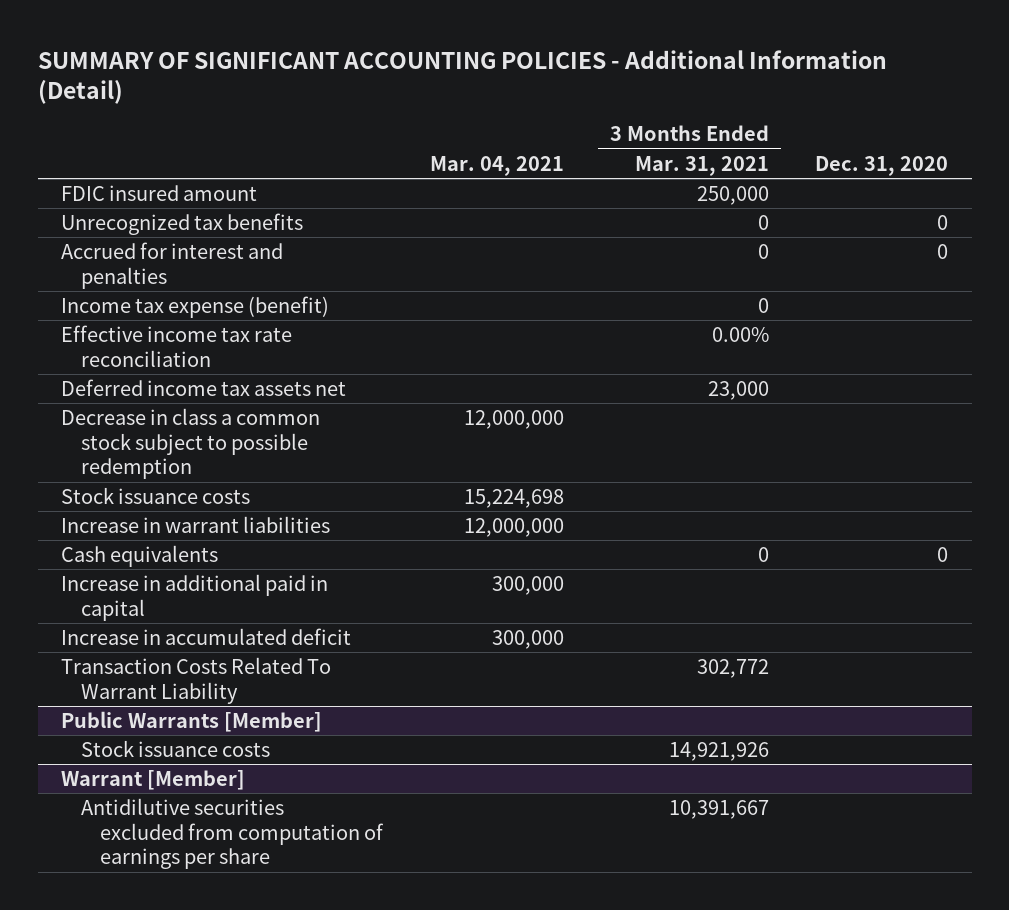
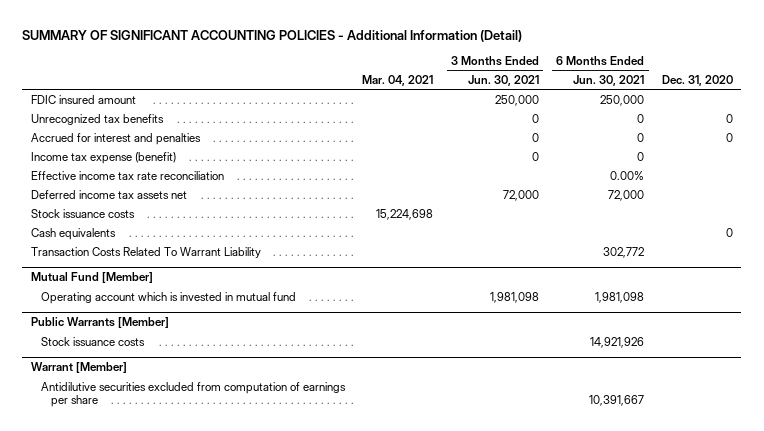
- | Mar. 04, 2021 | 3 Months Ended Mar. 31, 2021 | Dec. 31, 2020
+ | Mar. 04, 2021 | 3 Months Ended Jun. 30, 2021 | 6 Months Ended Jun. 30, 2021 | Dec. 31, 2020
- Decrease in class a common stock subject to possible redemption | 12,000,000 | |
- Increase in warrant liabilities | 12,000,000 | |
- Increase in additional paid in capital | 300,000 | |
- Increase in accumulated deficit | 300,000 | |
+ Mutual Fund [Member]
+ Operating account which is invested in mutual fund | | 1,981,098 | 1,981,098 |

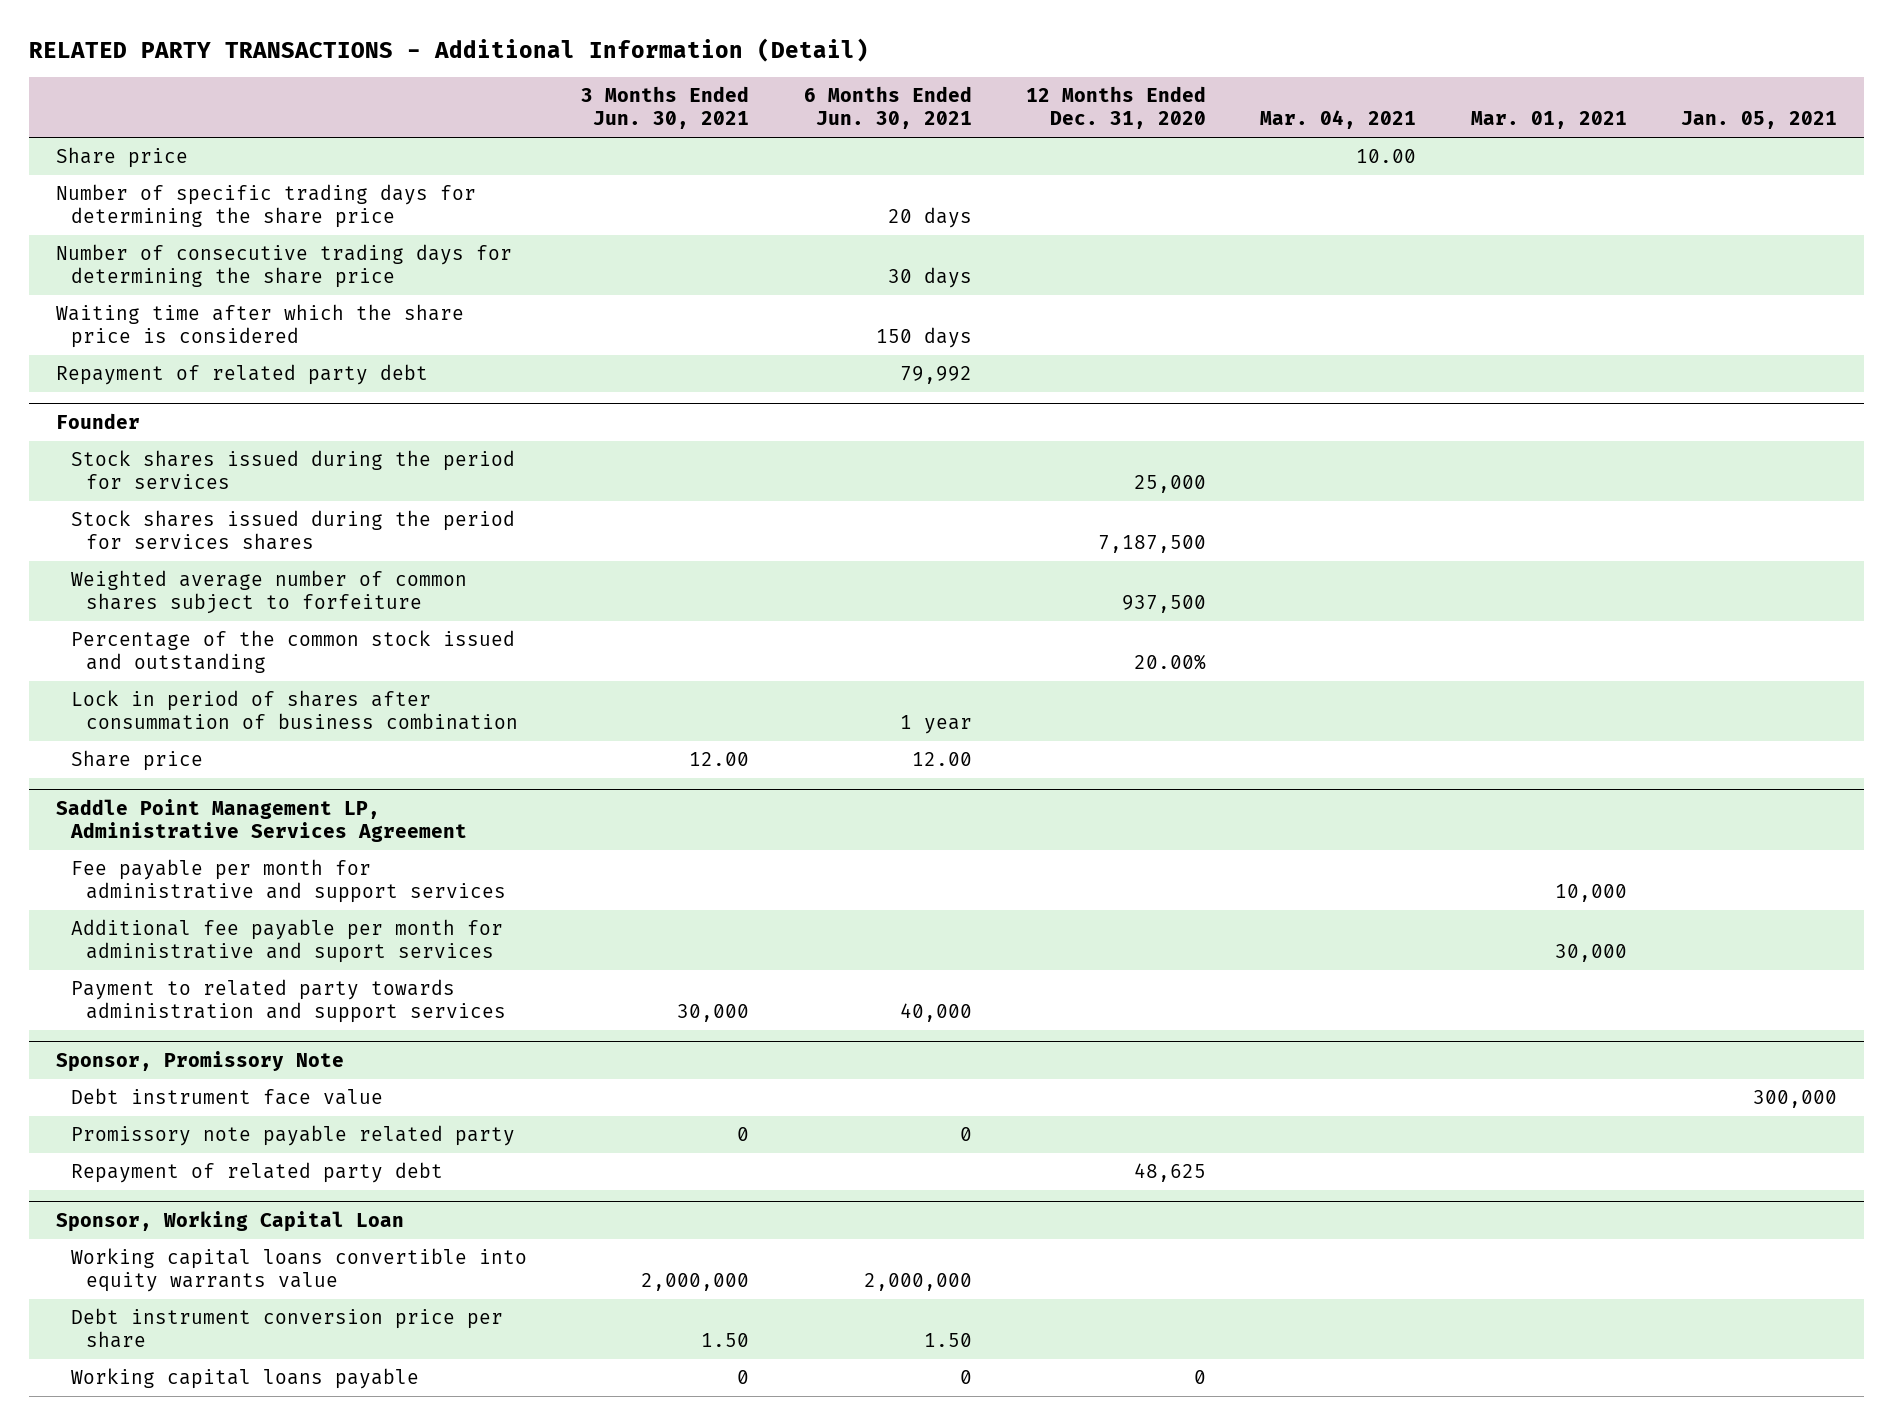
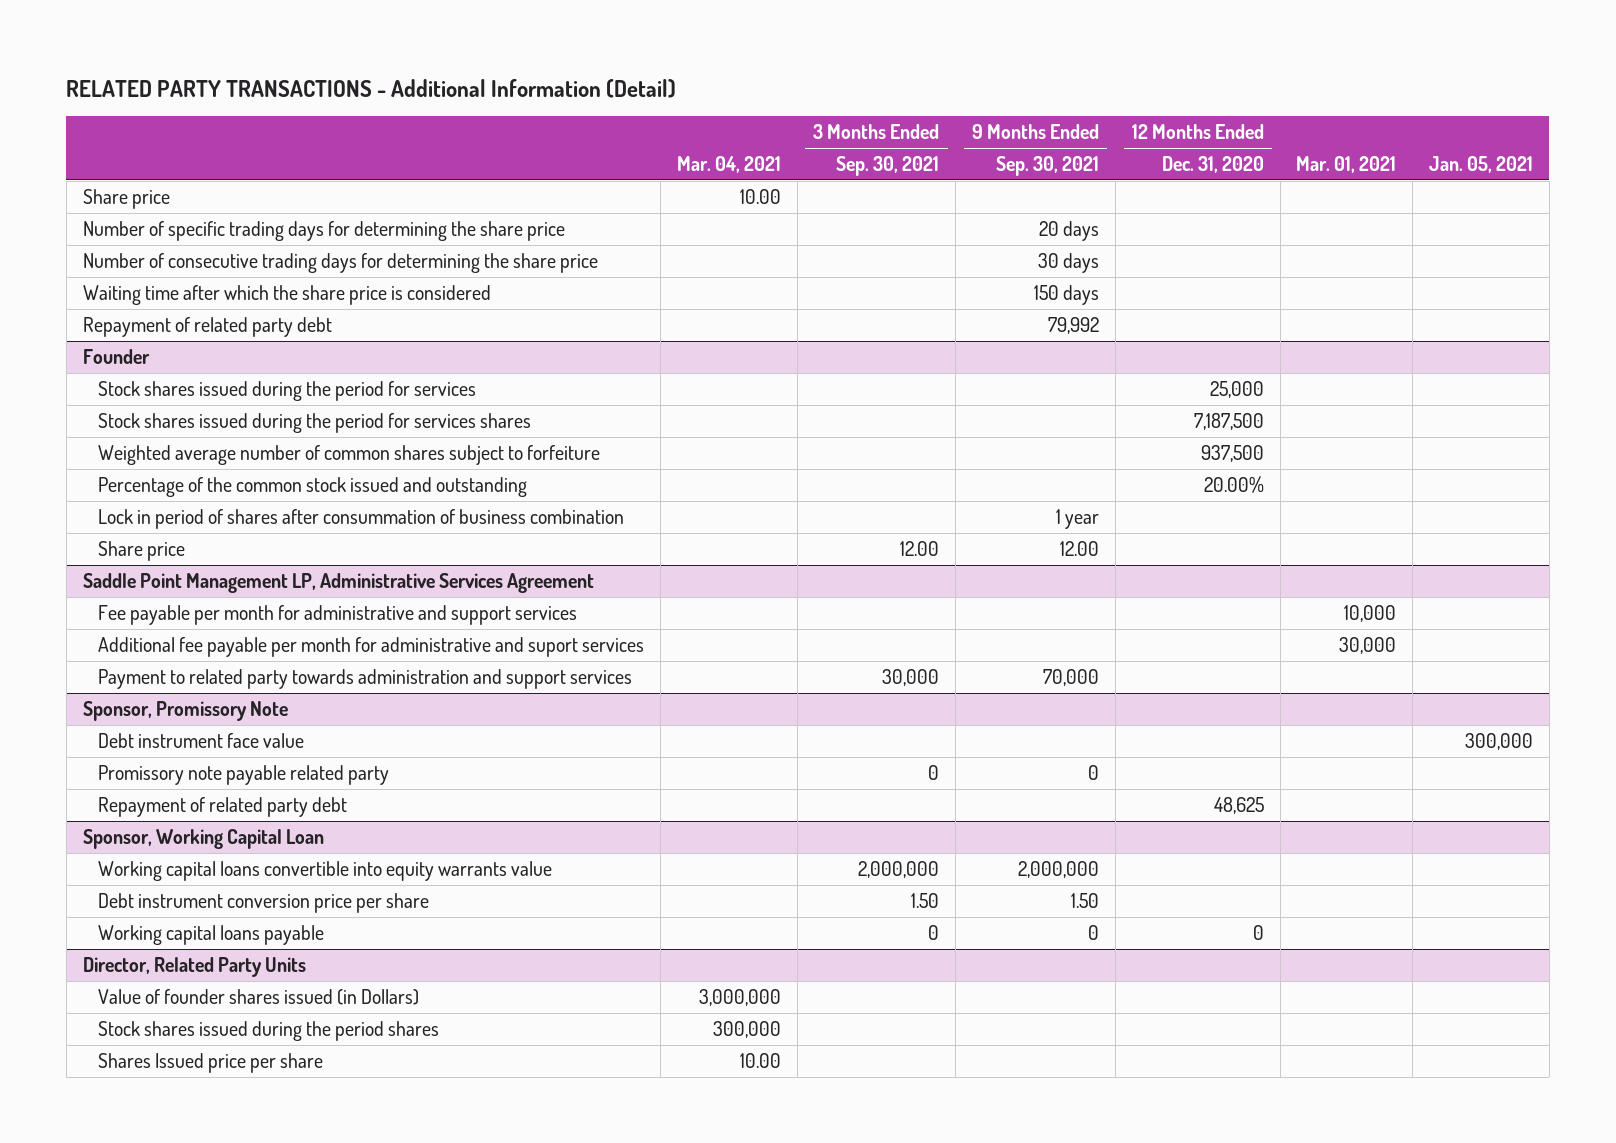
- | 3 Months Ended Jun. 30, 2021 | 6 Months Ended Jun. 30, 2021 | 12 Months Ended Dec. 31, 2020 | Mar. 04, 2021 | Mar. 01, 2021 | Jan. 05, 2021
+ | Mar. 04, 2021 | 3 Months Ended Sep. 30, 2021 | 9 Months Ended Sep. 30, 2021 | 12 Months Ended Dec. 31, 2020 | Mar. 01, 2021 | Jan. 05, 2021
+ Director, Related Party Units
+ Value of founder shares issued (in Dollars) | 3,000,000 | | | | |
+ Stock shares issued during the period shares | 300,000 | | | | |
+ Shares Issued price per share | 10.00 | | | | |

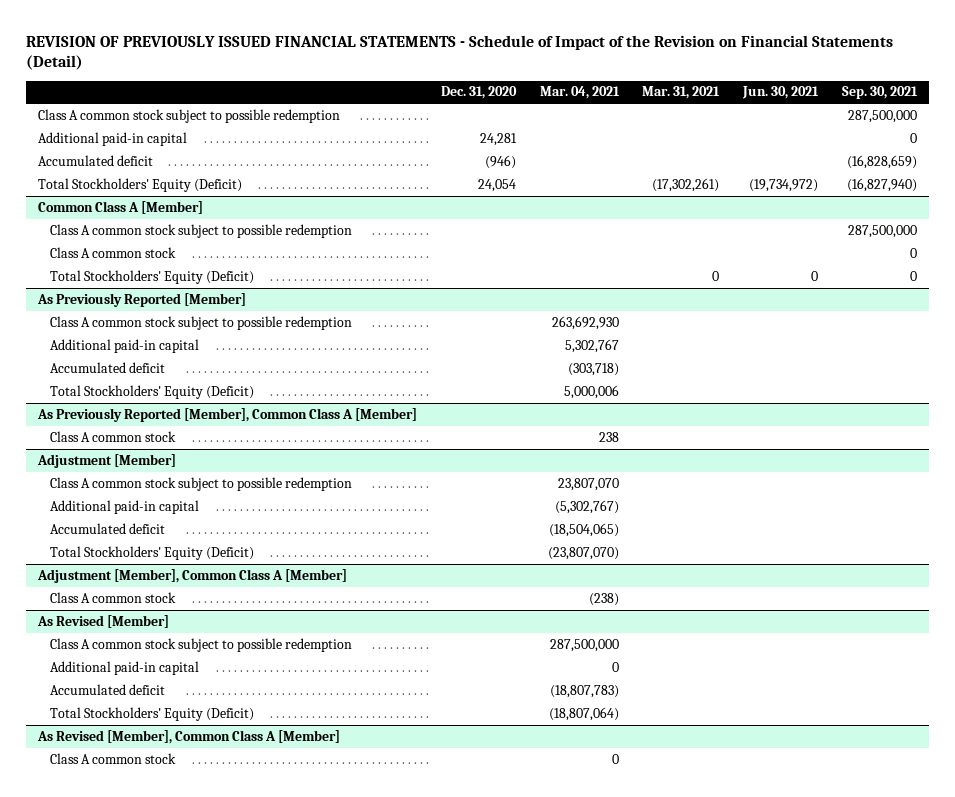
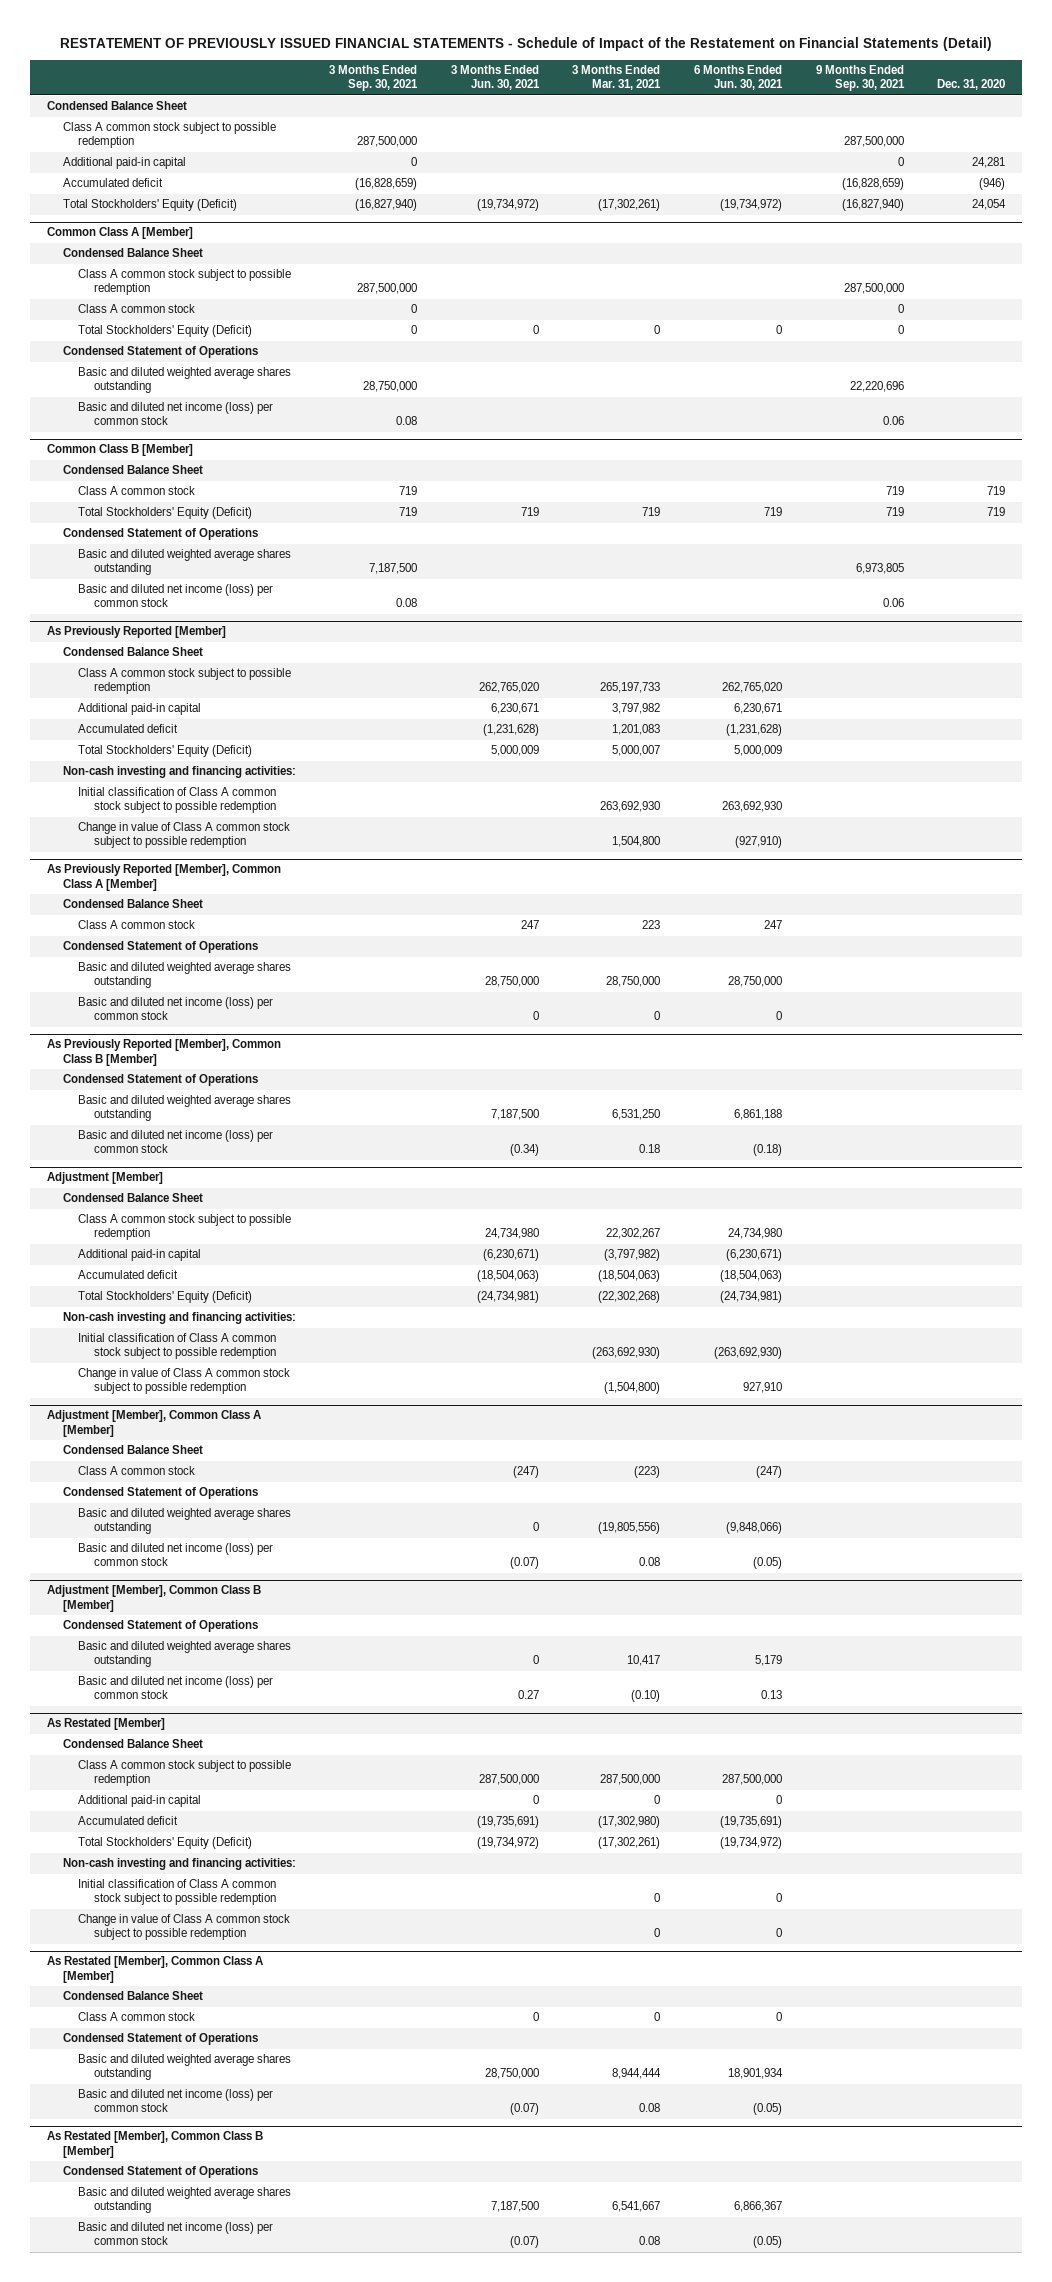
- REVISION OF PREVIOUSLY ISSUED FINANCIAL STATEMENTS - Schedule of Impact of the Revision on Financial Statements (Detail)
+ RESTATEMENT OF PREVIOUSLY ISSUED FINANCIAL STATEMENTS - Schedule of Impact of the Restatement on Financial Statements (Detail)
- | Dec. 31, 2020 | Mar. 04, 2021 | Mar. 31, 2021 | Jun. 30, 2021 | Sep. 30, 2021
+ | 3 Months Ended Sep. 30, 2021 | 3 Months Ended Jun. 30, 2021 | 3 Months Ended Mar. 31, 2021 | 6 Months Ended Jun. 30, 2021 | 9 Months Ended Sep. 30, 2021 | Dec. 31, 2020
+ Condensed Balance Sheet
@ Common Class A [Member]
+ Condensed Balance Sheet
+ Condensed Statement of Operations
+ Basic and diluted weighted average shares outstanding | 28,750,000 | | | | 22,220,696 |
+ Basic and diluted net income (loss) per common stock | 0.08 | | | | 0.06 |
+ Common Class B [Member]
+ Condensed Balance Sheet
+ Class A common stock | 719 | | | | 719 | 719
+ Total Stockholders' Equity (Deficit) | 719 | 719 | 719 | 719 | 719 | 719
+ Condensed Statement of Operations
+ Basic and diluted weighted average shares outstanding | 7,187,500 | | | | 6,973,805 |
+ Basic and diluted net income (loss) per common stock | 0.08 | | | | 0.06 |
@ As Previously Reported [Member]
+ Condensed Balance Sheet
+ Non-cash investing and financing activities:
+ Initial classification of Class A common stock subject to possible redemption | | | 263,692,930 | 263,692,930 | |
+ Change in value of Class A common stock subject to possible redemption | | | 1,504,800 | (927,910) | |
@ As Previously Reported [Member], Common Class A [Member]
+ Condensed Balance Sheet
+ Condensed Statement of Operations
+ Basic and diluted weighted average shares outstanding | | 28,750,000 | 28,750,000 | 28,750,000 | |
+ Basic and diluted net income (loss) per common stock | | 0 | 0 | 0 | |
+ As Previously Reported [Member], Common Class B [Member]
+ Condensed Statement of Operations
+ Basic and diluted weighted average shares outstanding | | 7,187,500 | 6,531,250 | 6,861,188 | |
+ Basic and diluted net income (loss) per common stock | | (0.34) | 0.18 | (0.18) | |
@ Adjustment [Member]
+ Condensed Balance Sheet
+ Non-cash investing and financing activities:
+ Initial classification of Class A common stock subject to possible redemption | | | (263,692,930) | (263,692,930) | |
+ Change in value of Class A common stock subject to possible redemption | | | (1,504,800) | 927,910 | |
@ Adjustment [Member], Common Class A [Member]
+ Condensed Balance Sheet
- As Revised [Member]
@ Adjustment [Member], Common Class A [Member]
+ Condensed Statement of Operations
+ Basic and diluted weighted average shares outstanding | | 0 | (19,805,556) | (9,848,066) | |
+ Basic and diluted net income (loss) per common stock | | (0.07) | 0.08 | (0.05) | |
+ Adjustment [Member], Common Class B [Member]
+ Condensed Statement of Operations
+ Basic and diluted weighted average shares outstanding | | 0 | 10,417 | 5,179 | |
+ Basic and diluted net income (loss) per common stock | | 0.27 | (0.10) | 0.13 | |
+ As Restated [Member]
+ Condensed Balance Sheet
- As Revised [Member], Common Class A [Member]
+ Non-cash investing and financing activities:
+ Initial classification of Class A common stock subject to possible redemption | | | 0 | 0 | |
+ Change in value of Class A common stock subject to possible redemption | | | 0 | 0 | |
+ As Restated [Member], Common Class A [Member]
+ Condensed Balance Sheet
+ Condensed Statement of Operations
+ Basic and diluted weighted average shares outstanding | | 28,750,000 | 8,944,444 | 18,901,934 | |
+ Basic and diluted net income (loss) per common stock | | (0.07) | 0.08 | (0.05) | |
+ As Restated [Member], Common Class B [Member]
+ Condensed Statement of Operations
+ Basic and diluted weighted average shares outstanding | | 7,187,500 | 6,541,667 | 6,866,367 | |
+ Basic and diluted net income (loss) per common stock | | (0.07) | 0.08 | (0.05) | |

